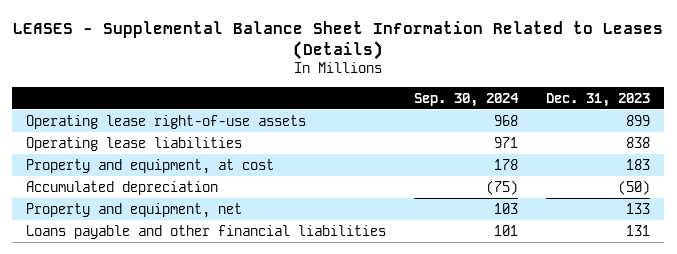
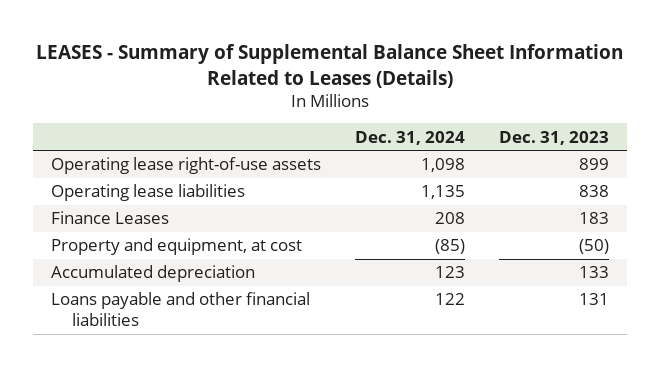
- LEASES - Supplemental Balance Sheet Information Related to Leases (Details)
+ LEASES - Summary of Supplemental Balance Sheet Information Related to Leases (Details)
- | Sep. 30, 2024 | Dec. 31, 2023
+ | Dec. 31, 2024 | Dec. 31, 2023
- Property and equipment, at cost | 178 | 183
- Accumulated depreciation | (75) | (50)
- Property and equipment, net | 103 | 133
+ Finance Leases | 208 | 183
+ Property and equipment, at cost | (85) | (50)
+ Accumulated depreciation | 123 | 133

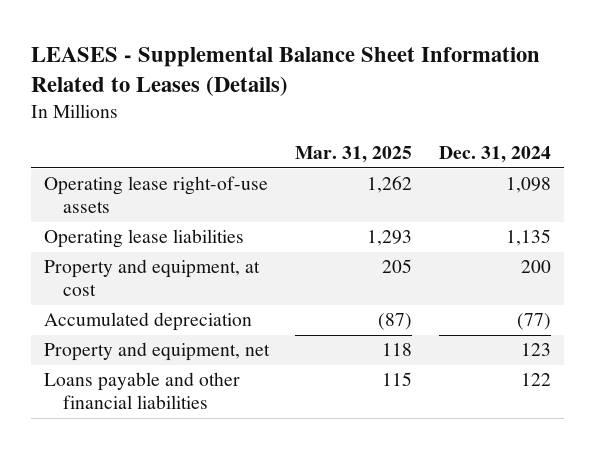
- LEASES - Summary of Supplemental Balance Sheet Information Related to Leases (Details)
+ LEASES - Supplemental Balance Sheet Information Related to Leases (Details)
- | Dec. 31, 2024 | Dec. 31, 2023
+ | Mar. 31, 2025 | Dec. 31, 2024
- Finance Leases | 208 | 183
- Property and equipment, at cost | (85) | (50)
- Accumulated depreciation | 123 | 133
+ Property and equipment, at cost | 205 | 200
+ Accumulated depreciation | (87) | (77)
+ Property and equipment, net | 118 | 123

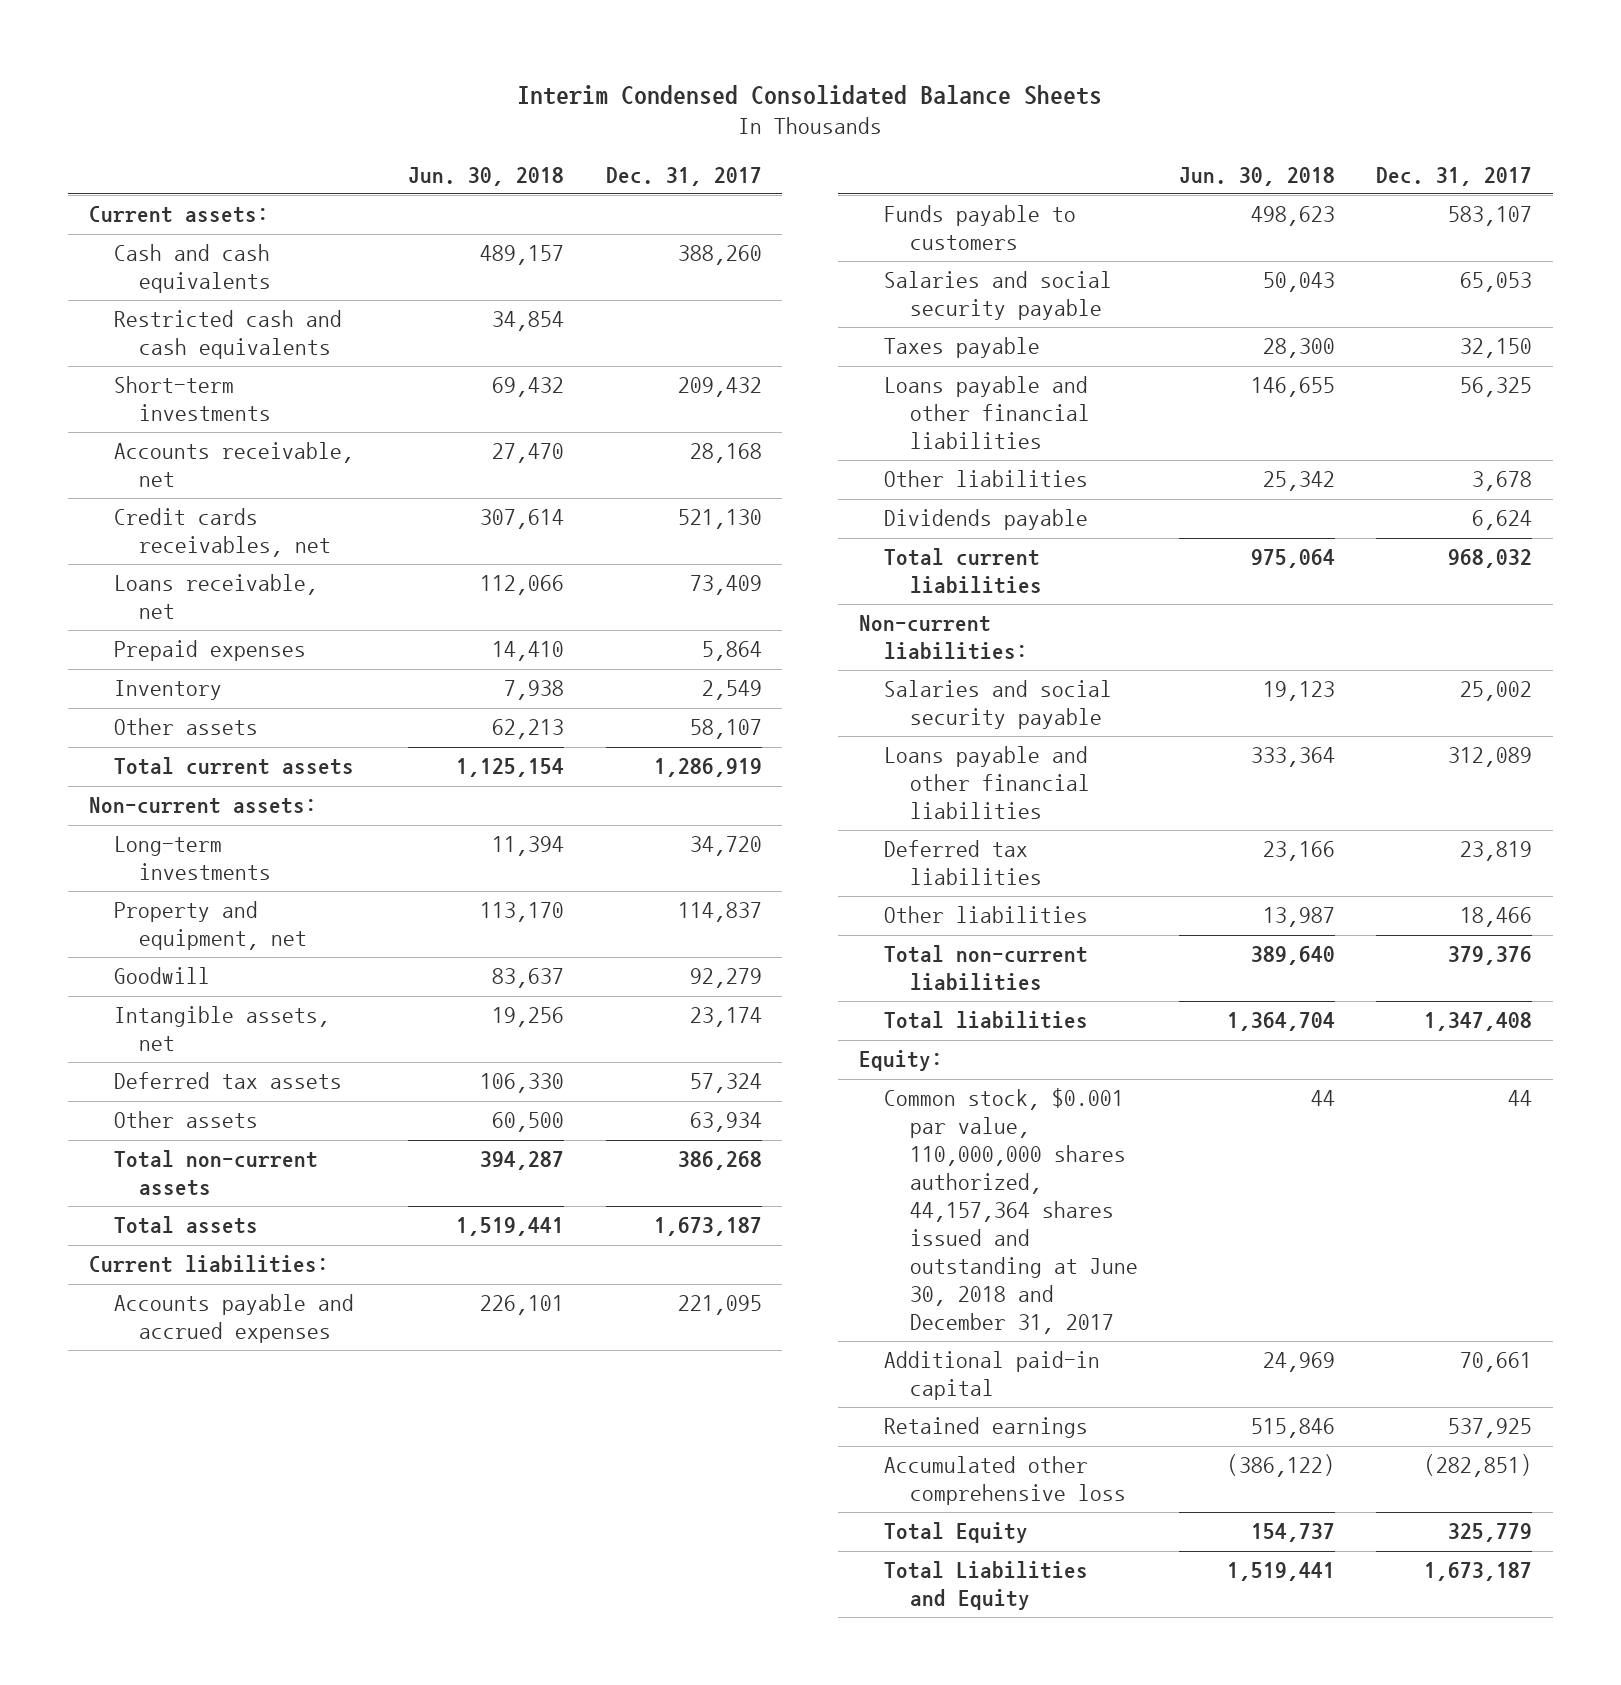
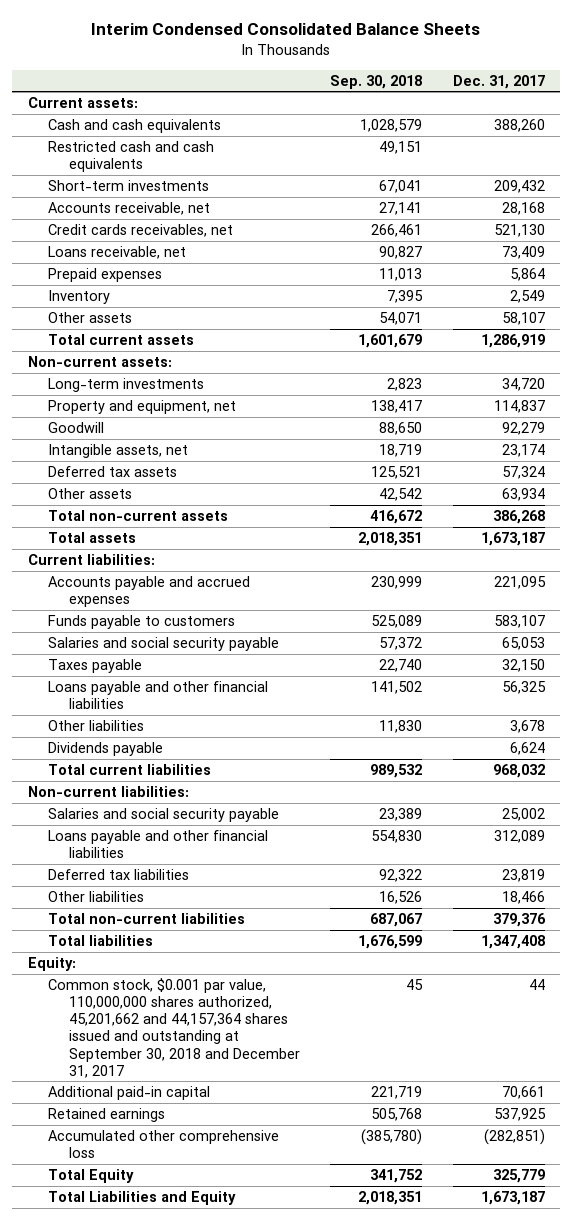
- | Jun. 30, 2018 | Dec. 31, 2017
+ | Sep. 30, 2018 | Dec. 31, 2017
- Common stock, $0.001 par value, 110,000,000 shares authorized, 44,157,364 shares issued and outstanding at June 30, 2018 and December 31, 2017 | 44 | 44
+ Common stock, $0.001 par value, 110,000,000 shares authorized, 45,201,662 and 44,157,364 shares issued and outstanding at September 30, 2018 and December 31, 2017 | 45 | 44

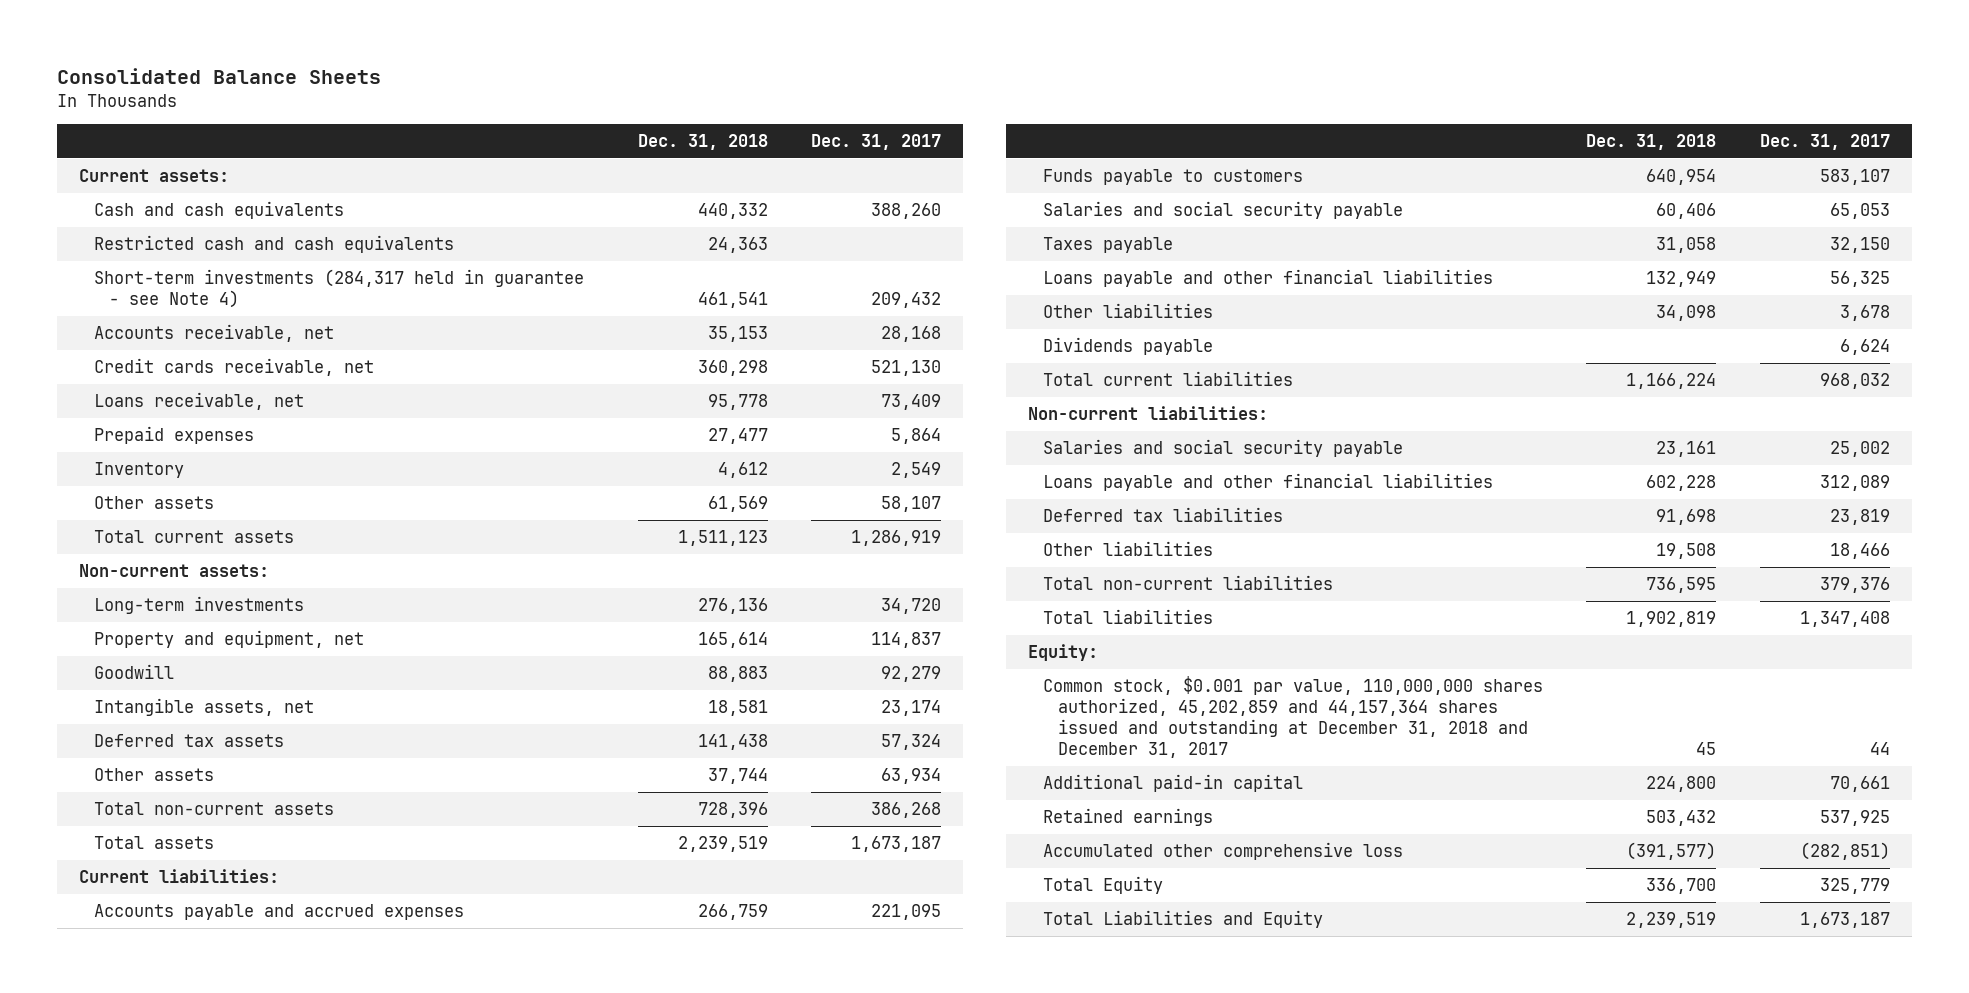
- Interim Condensed Consolidated Balance Sheets
+ Consolidated Balance Sheets
- | Sep. 30, 2018 | Dec. 31, 2017
+ | Dec. 31, 2018 | Dec. 31, 2017
- Short-term investments | 67,041 | 209,432
+ Short-term investments (284,317 held in guarantee - see Note 4) | 461,541 | 209,432
- Credit cards receivables, net | 266,461 | 521,130
+ Credit cards receivable, net | 360,298 | 521,130
- Common stock, $0.001 par value, 110,000,000 shares authorized, 45,201,662 and 44,157,364 shares issued and outstanding at September 30, 2018 and December 31, 2017 | 45 | 44
+ Common stock, $0.001 par value, 110,000,000 shares authorized, 45,202,859 and 44,157,364 shares issued and outstanding at December 31, 2018 and December 31, 2017 | 45 | 44

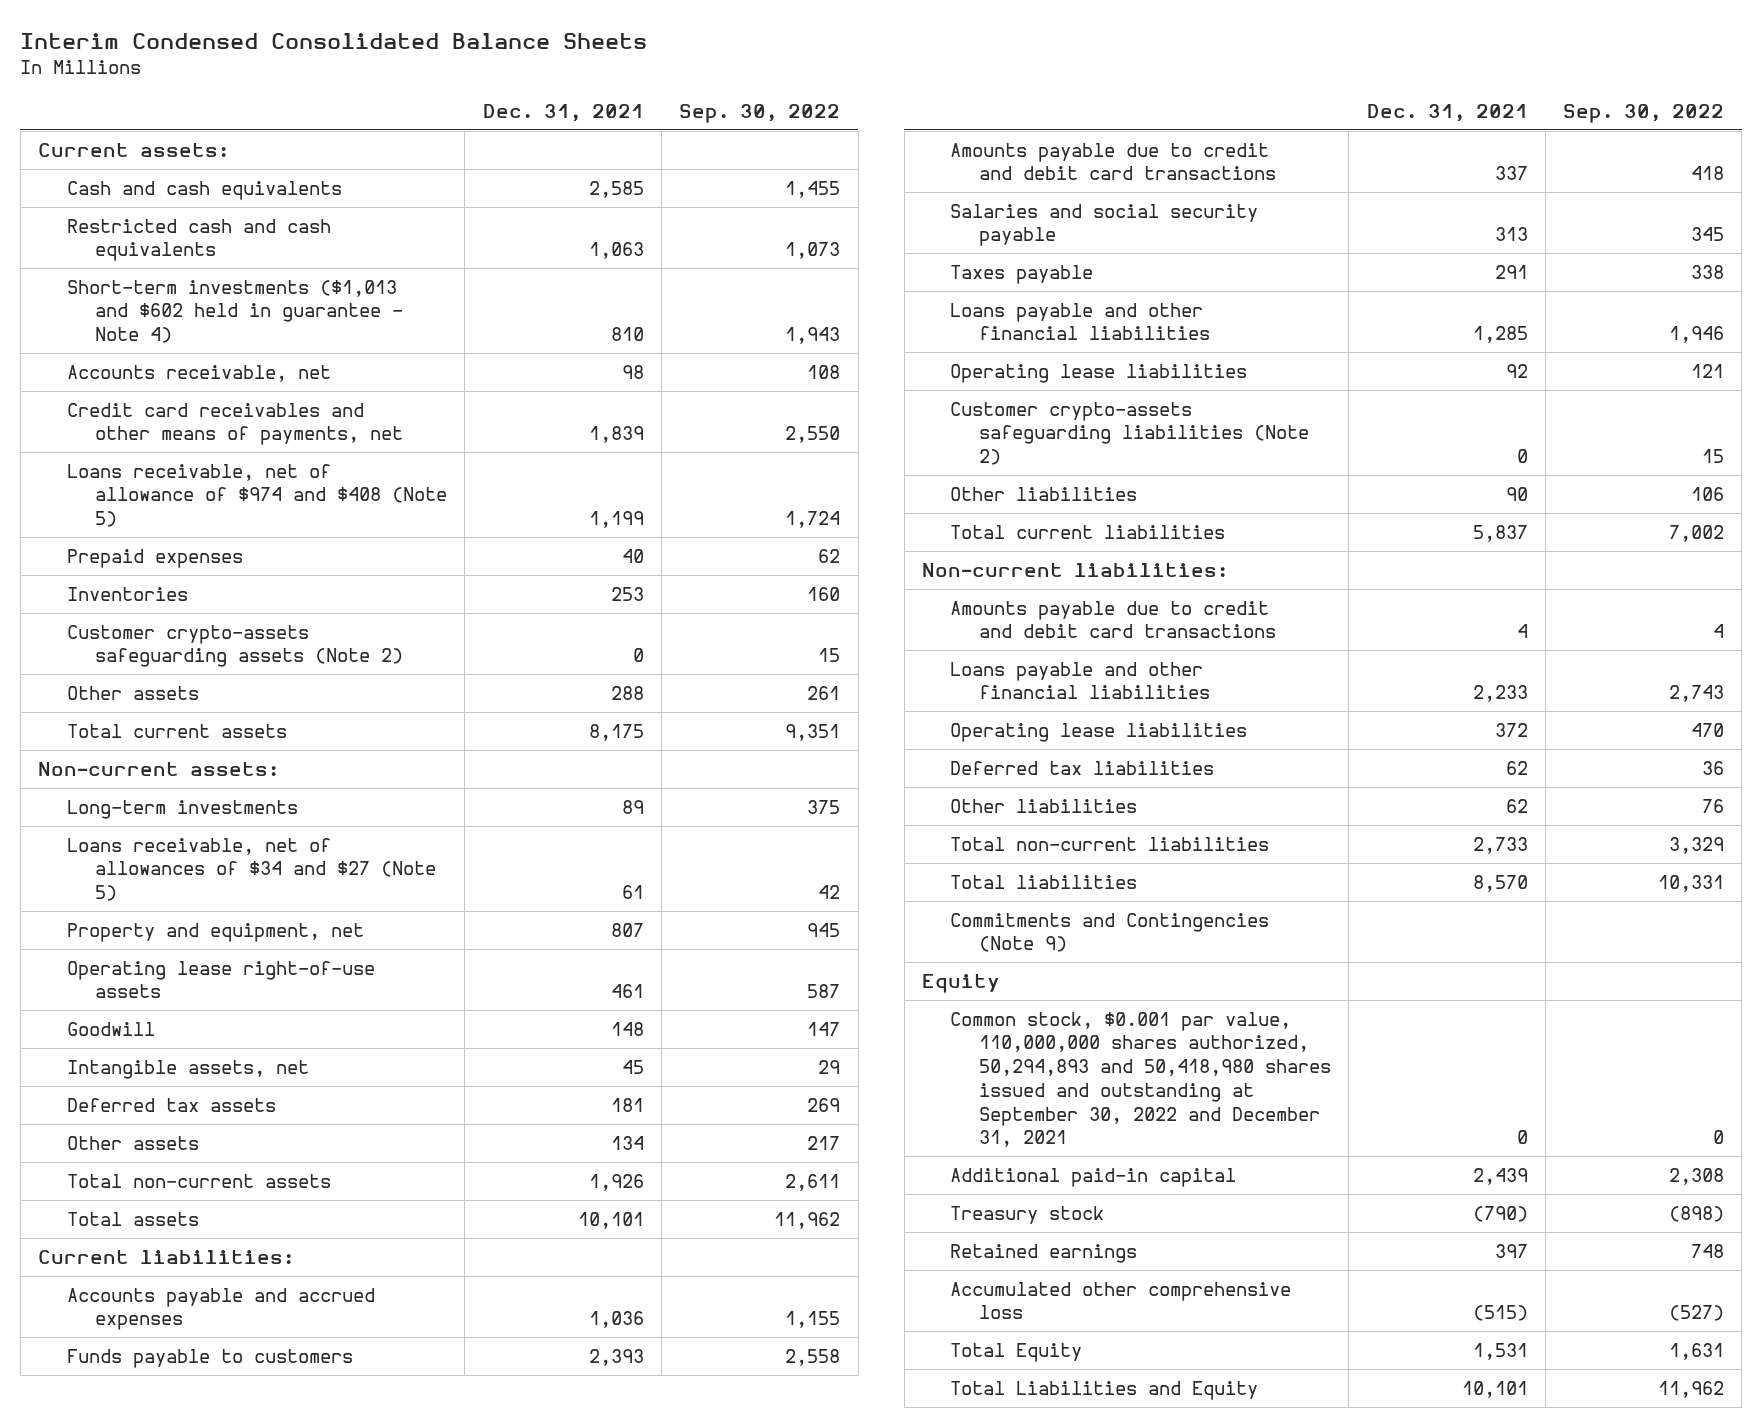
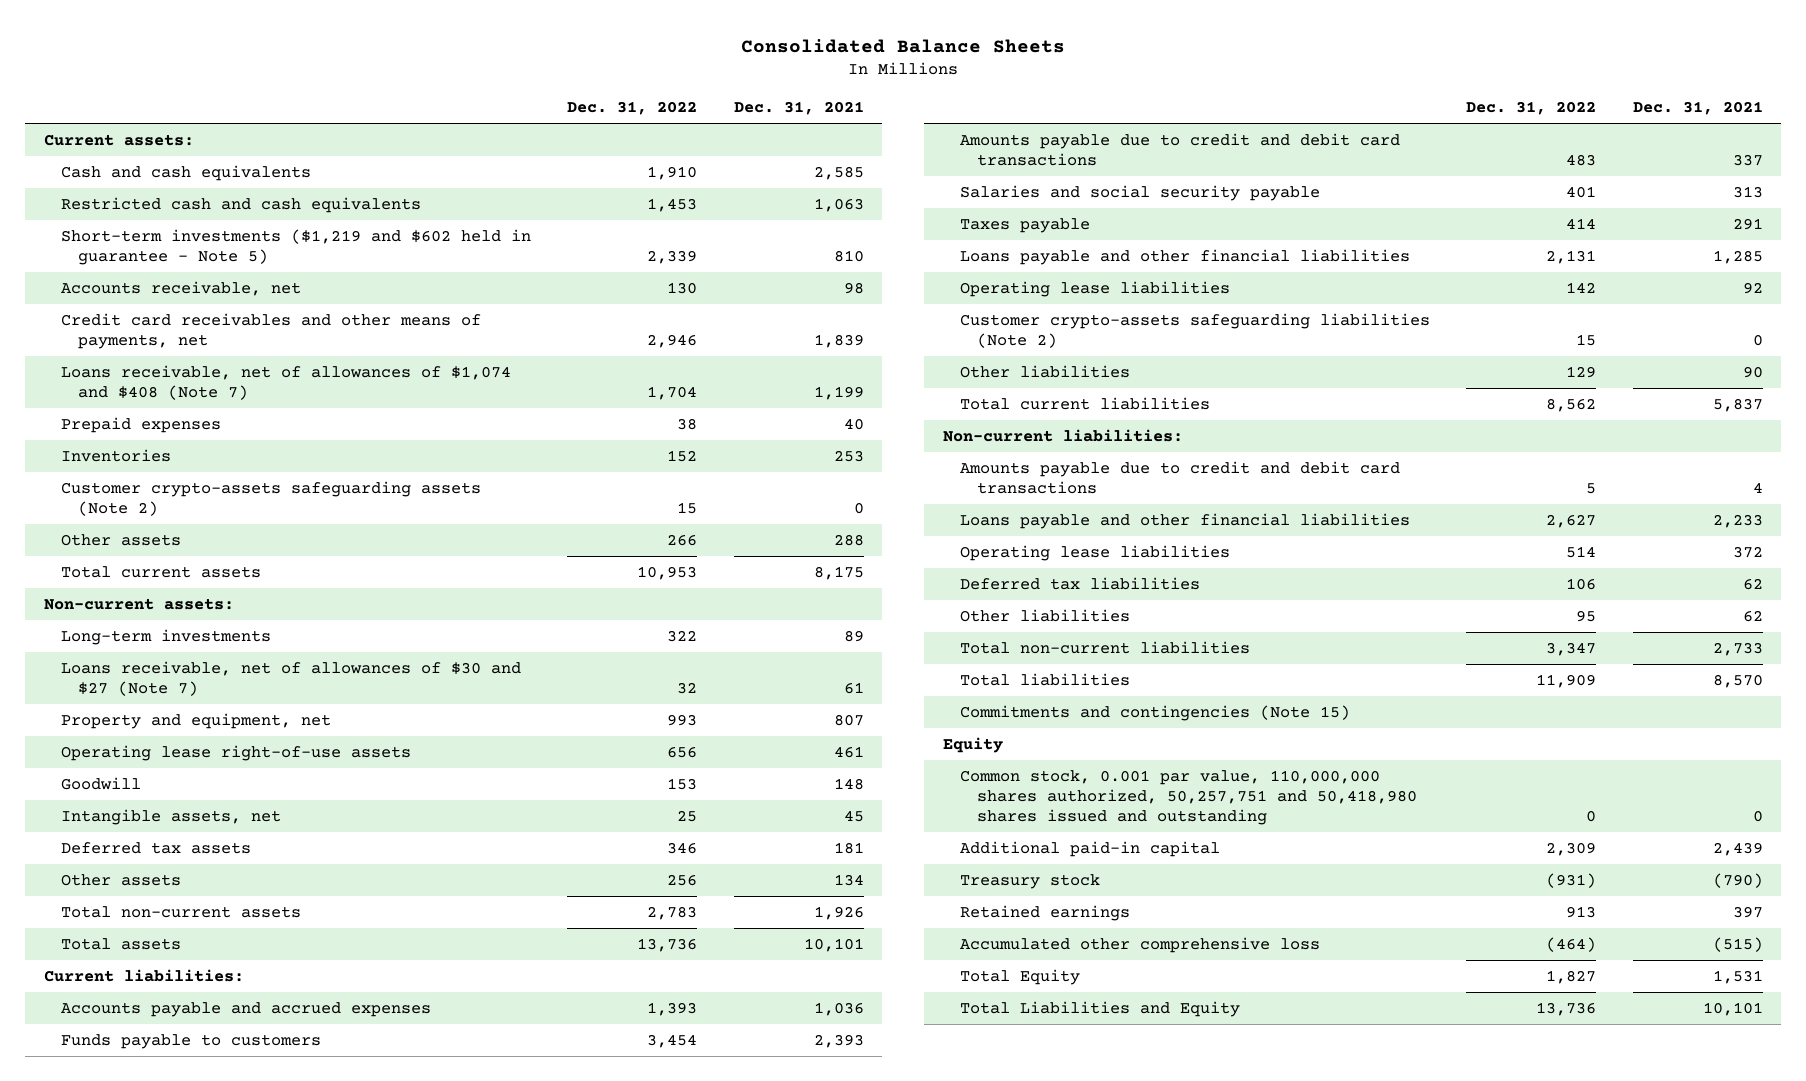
- Interim Condensed Consolidated Balance Sheets
+ Consolidated Balance Sheets
- | Dec. 31, 2021 | Sep. 30, 2022
+ | Dec. 31, 2022 | Dec. 31, 2021
- Short-term investments ($1,013 and $602 held in guarantee - Note 4) | 810 | 1,943
+ Short-term investments ($1,219 and $602 held in guarantee - Note 5) | 2,339 | 810
- Loans receivable, net of allowance of $974 and $408 (Note 5) | 1,199 | 1,724
+ Loans receivable, net of allowances of $1,074 and $408 (Note 7) | 1,704 | 1,199
- Loans receivable, net of allowances of $34 and $27 (Note 5) | 61 | 42
+ Loans receivable, net of allowances of $30 and $27 (Note 7) | 32 | 61
- Commitments and Contingencies (Note 9)
+ Commitments and contingencies (Note 15)
- Common stock, $0.001 par value, 110,000,000 shares authorized, 50,294,893 and 50,418,980 shares issued and outstanding at September 30, 2022 and December 31, 2021 | 0 | 0
+ Common stock, 0.001 par value, 110,000,000 shares authorized, 50,257,751 and 50,418,980 shares issued and outstanding | 0 | 0

